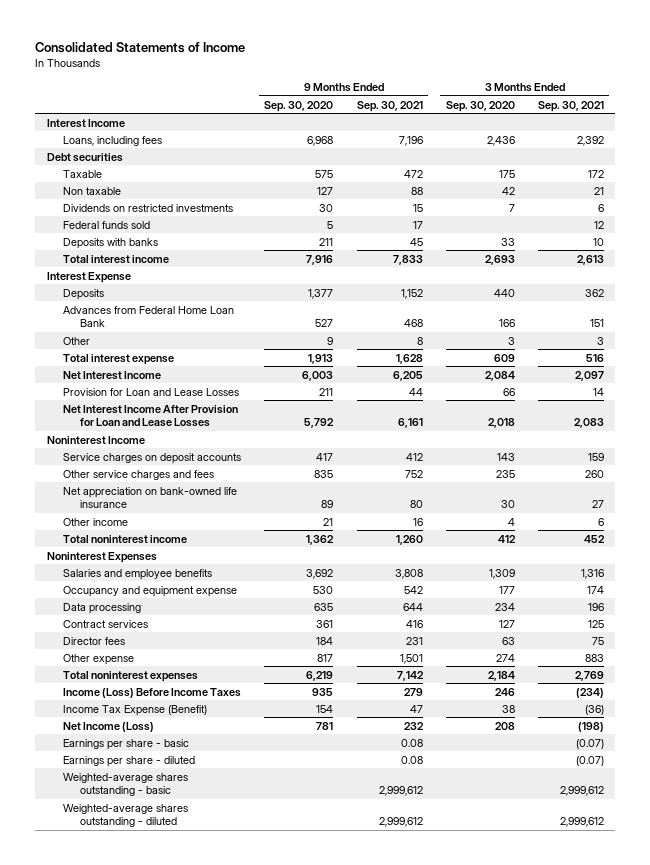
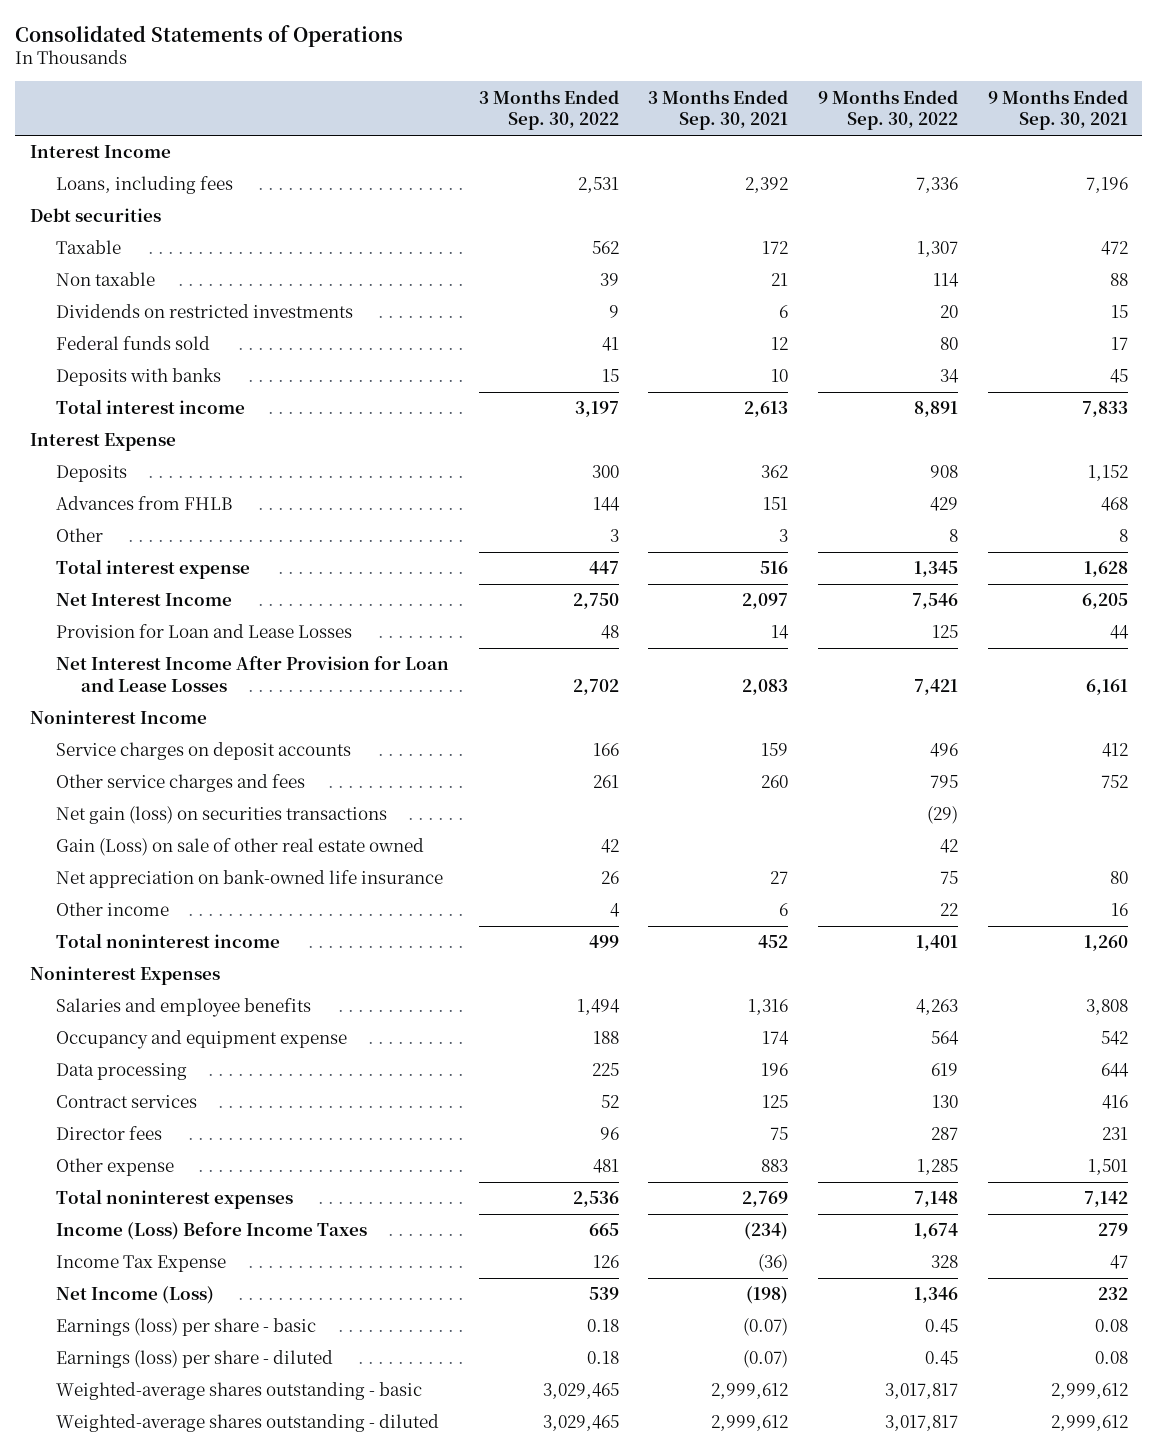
- Consolidated Statements of Income
+ Consolidated Statements of Operations
- | 9 Months Ended Sep. 30, 2020 | 9 Months Ended Sep. 30, 2021 | 3 Months Ended Sep. 30, 2020 | 3 Months Ended Sep. 30, 2021
+ | 3 Months Ended Sep. 30, 2022 | 3 Months Ended Sep. 30, 2021 | 9 Months Ended Sep. 30, 2022 | 9 Months Ended Sep. 30, 2021
- Advances from Federal Home Loan Bank | 527 | 468 | 166 | 151
+ Advances from FHLB | 144 | 151 | 429 | 468
+ Net gain (loss) on securities transactions | | | (29) |
+ Gain (Loss) on sale of other real estate owned | 42 | | 42 |
- Income Tax Expense (Benefit) | 154 | 47 | 38 | (36)
+ Income Tax Expense | 126 | (36) | 328 | 47
- Earnings per share - basic | | 0.08 | | (0.07)
- Earnings per share - diluted | | 0.08 | | (0.07)
+ Earnings (loss) per share - basic | 0.18 | (0.07) | 0.45 | 0.08
+ Earnings (loss) per share - diluted | 0.18 | (0.07) | 0.45 | 0.08

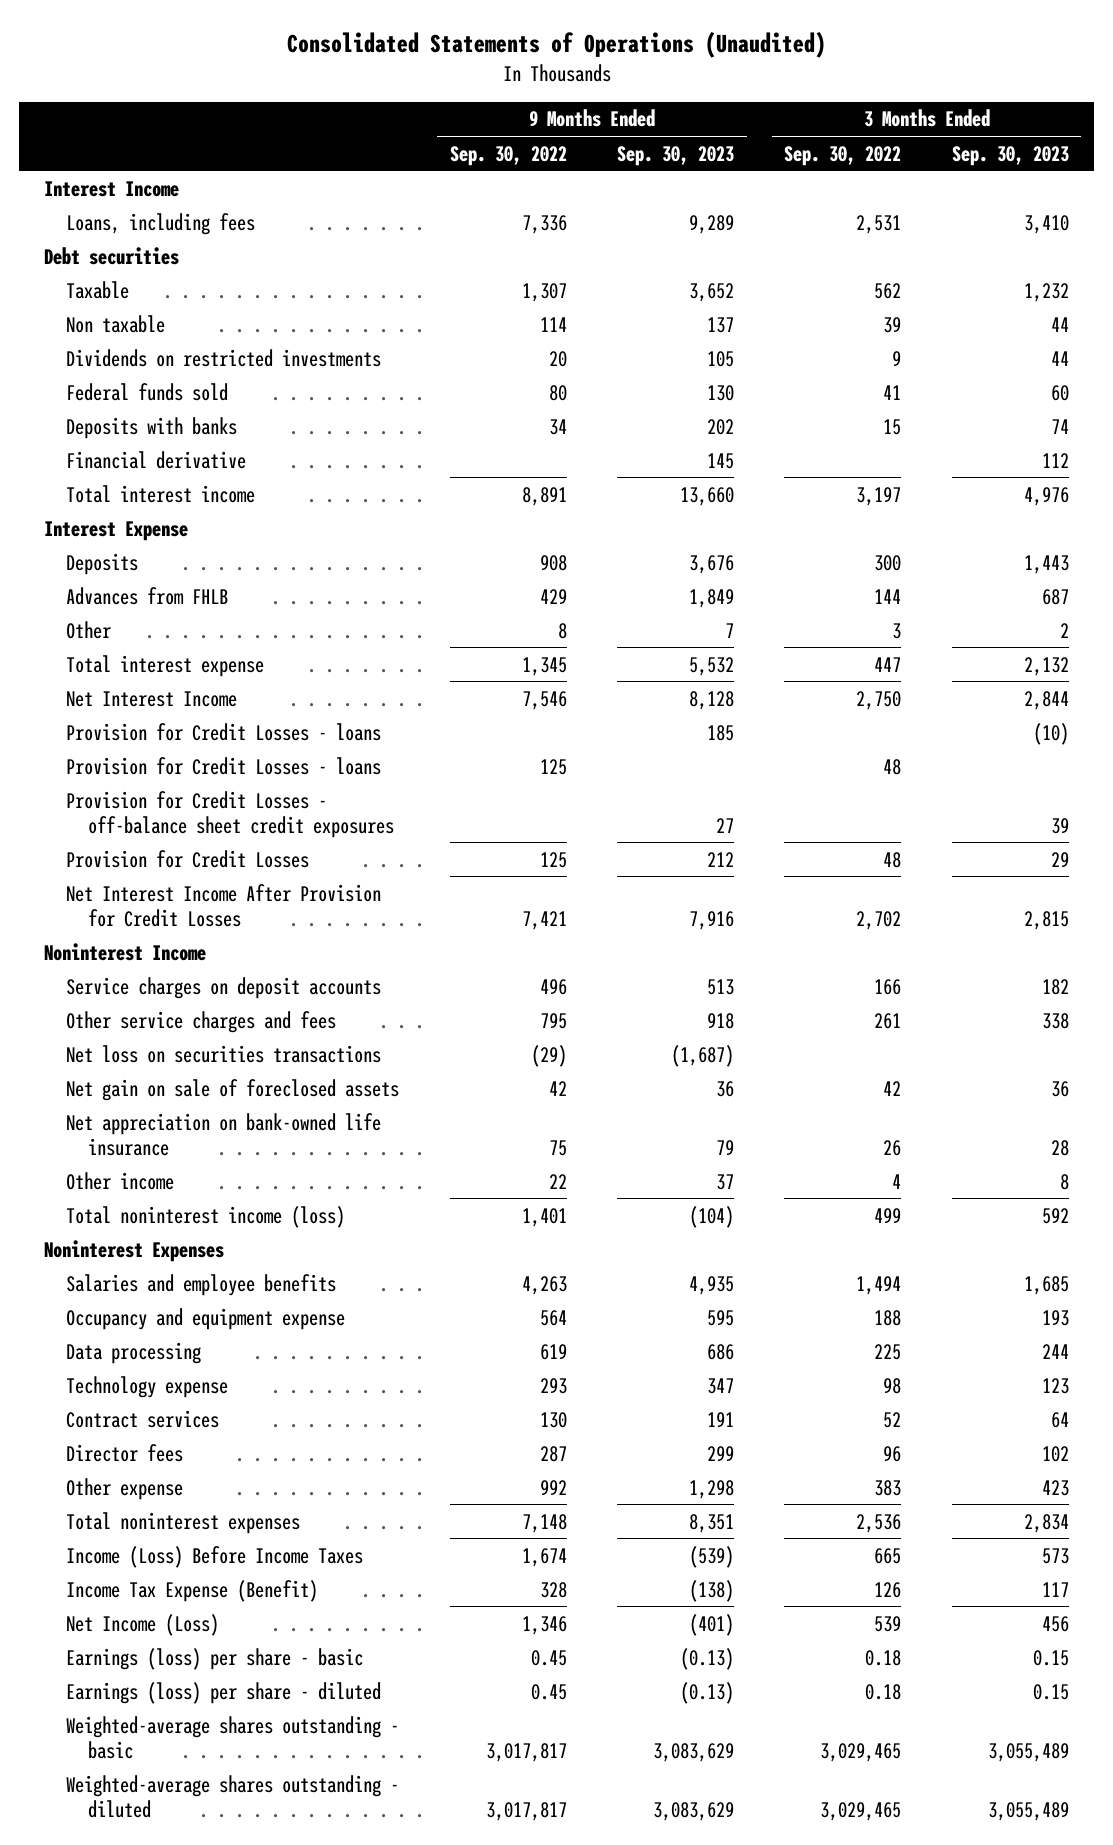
- Consolidated Statements of Operations
+ Consolidated Statements of Operations (Unaudited)
- | 3 Months Ended Sep. 30, 2022 | 3 Months Ended Sep. 30, 2021 | 9 Months Ended Sep. 30, 2022 | 9 Months Ended Sep. 30, 2021
+ | 9 Months Ended Sep. 30, 2022 | 9 Months Ended Sep. 30, 2023 | 3 Months Ended Sep. 30, 2022 | 3 Months Ended Sep. 30, 2023
+ Financial derivative | | 145 | | 112
- Provision for Loan and Lease Losses | 48 | 14 | 125 | 44
- Net Interest Income After Provision for Loan and Lease Losses | 2,702 | 2,083 | 7,421 | 6,161
+ Provision for Credit Losses - loans | | 185 | | (10)
+ Provision for Credit Losses - loans | 125 | | 48 |
+ Provision for Credit Losses - off-balance sheet credit exposures | | 27 | | 39
+ Provision for Credit Losses | 125 | 212 | 48 | 29
+ Net Interest Income After Provision for Credit Losses | 7,421 | 7,916 | 2,702 | 2,815
- Net gain (loss) on securities transactions | | | (29) |
- Gain (Loss) on sale of other real estate owned | 42 | | 42 |
+ Net loss on securities transactions | (29) | (1,687) | |
+ Net gain on sale of foreclosed assets | 42 | 36 | 42 | 36
- Total noninterest income | 499 | 452 | 1,401 | 1,260
+ Total noninterest income (loss) | 1,401 | (104) | 499 | 592
+ Technology expense | 293 | 347 | 98 | 123
- Other expense | 481 | 883 | 1,285 | 1,501
+ Other expense | 992 | 1,298 | 383 | 423
- Income Tax Expense | 126 | (36) | 328 | 47
+ Income Tax Expense (Benefit) | 328 | (138) | 126 | 117

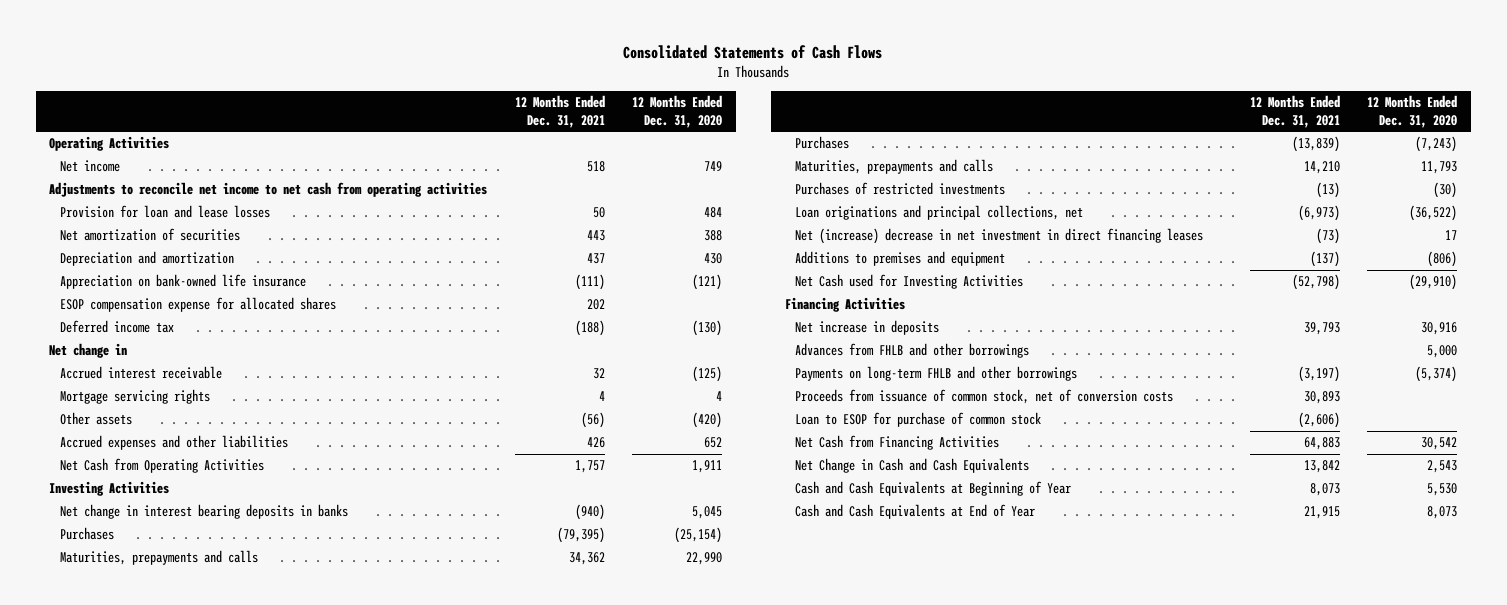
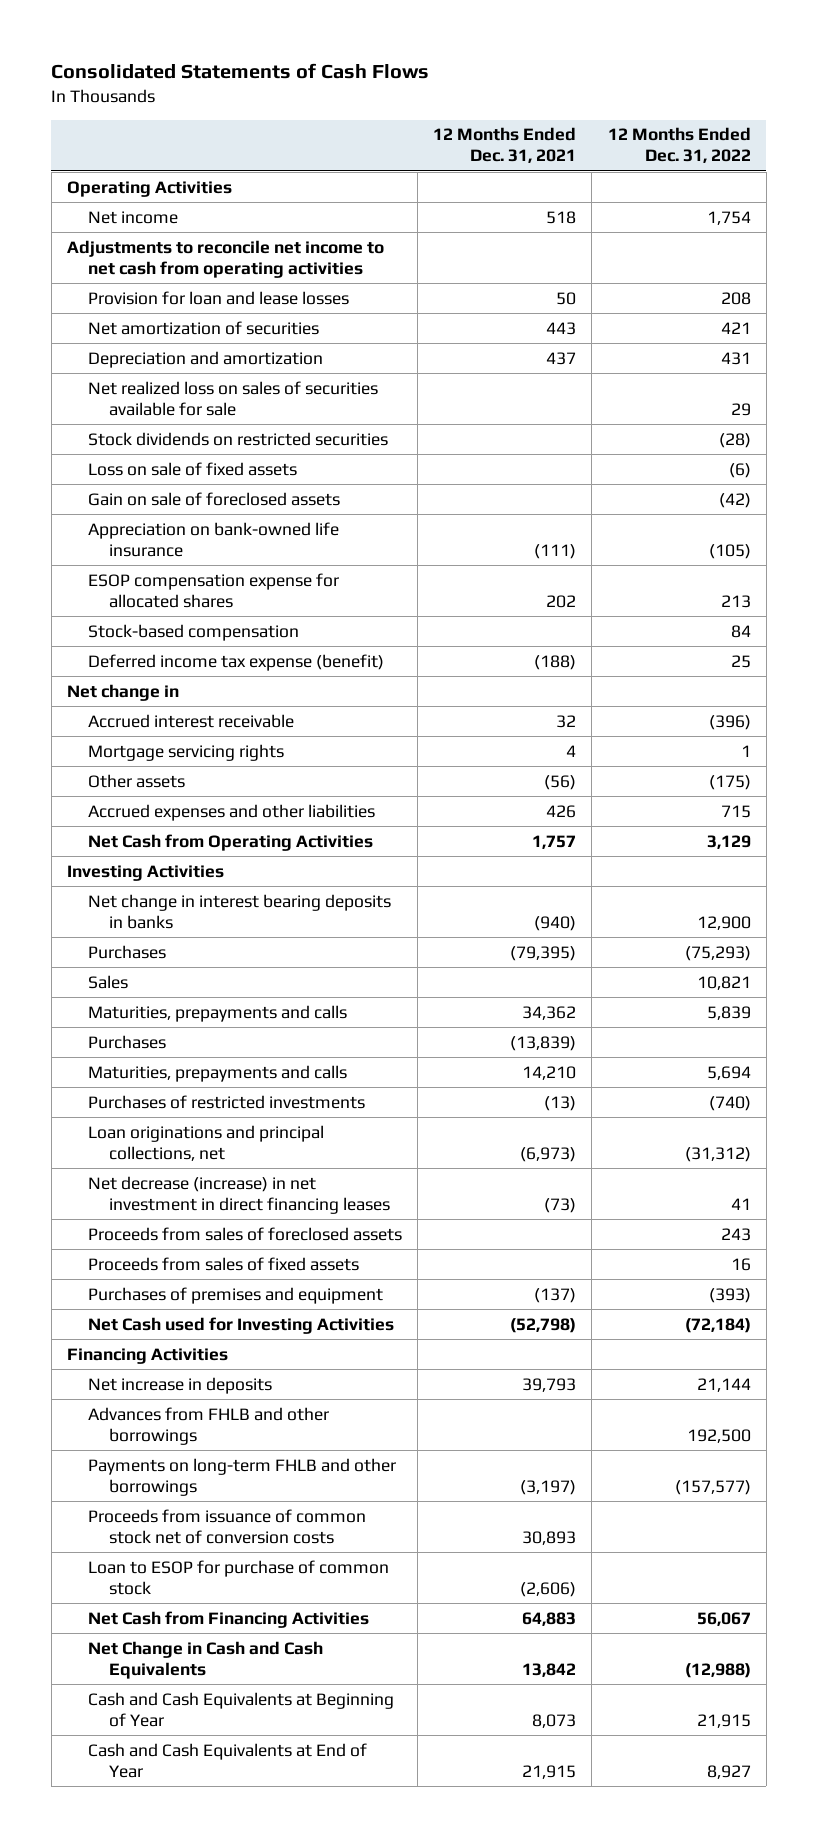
- | 12 Months Ended Dec. 31, 2021 | 12 Months Ended Dec. 31, 2020
+ | 12 Months Ended Dec. 31, 2021 | 12 Months Ended Dec. 31, 2022
+ Net realized loss on sales of securities available for sale | | 29
+ Stock dividends on restricted securities | | (28)
+ Loss on sale of fixed assets | | (6)
+ Gain on sale of foreclosed assets | | (42)
- Deferred income tax | (188) | (130)
+ Stock-based compensation | | 84
+ Deferred income tax expense (benefit) | (188) | 25
+ Sales | | 10,821
- Net (increase) decrease in net investment in direct financing leases | (73) | 17
- Additions to premises and equipment | (137) | (806)
+ Net decrease (increase) in net investment in direct financing leases | (73) | 41
+ Proceeds from sales of foreclosed assets | | 243
+ Proceeds from sales of fixed assets | | 16
+ Purchases of premises and equipment | (137) | (393)
- Proceeds from issuance of common stock, net of conversion costs | 30,893 |
+ Proceeds from issuance of common stock net of conversion costs | 30,893 |

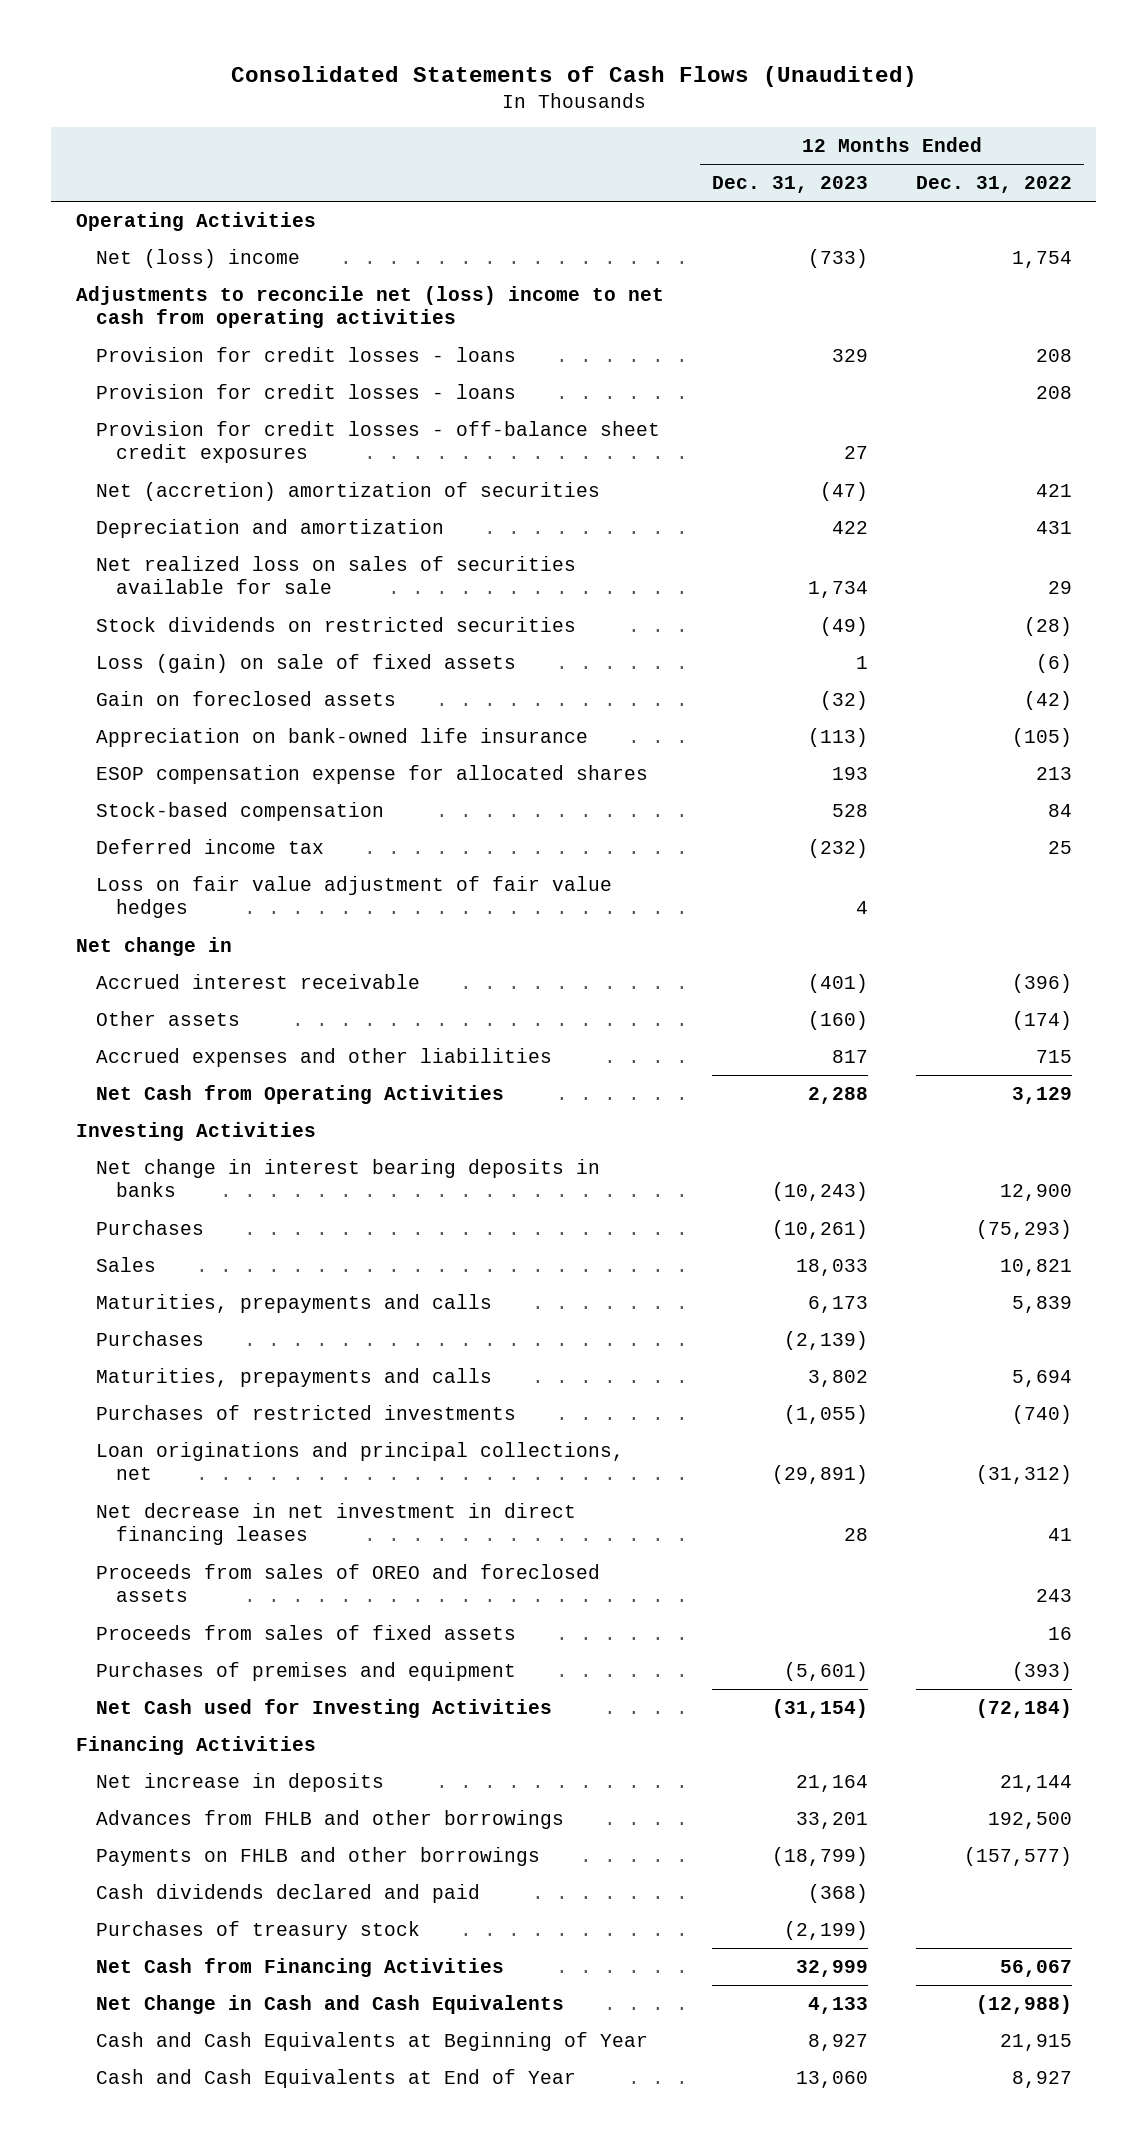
- Consolidated Statements of Cash Flows
+ Consolidated Statements of Cash Flows (Unaudited)
- | 12 Months Ended Dec. 31, 2021 | 12 Months Ended Dec. 31, 2022
+ | 12 Months Ended Dec. 31, 2023 | 12 Months Ended Dec. 31, 2022
- Net income | 518 | 1,754
- Adjustments to reconcile net income to net cash from operating activities
- Provision for loan and lease losses | 50 | 208
- Net amortization of securities | 443 | 421
+ Net (loss) income | (733) | 1,754
+ Adjustments to reconcile net (loss) income to net cash from operating activities
+ Provision for credit losses - loans | 329 | 208
+ Provision for credit losses - loans | | 208
+ Provision for credit losses - off-balance sheet credit exposures | 27 |
+ Net (accretion) amortization of securities | (47) | 421
- Loss on sale of fixed assets | | (6)
- Gain on sale of foreclosed assets | | (42)
+ Loss (gain) on sale of fixed assets | 1 | (6)
+ Gain on foreclosed assets | (32) | (42)
- Deferred income tax expense (benefit) | (188) | 25
+ Deferred income tax | (232) | 25
+ Loss on fair value adjustment of fair value hedges | 4 |
- Mortgage servicing rights | 4 | 1
- Other assets | (56) | (175)
+ Other assets | (160) | (174)
- Net decrease (increase) in net investment in direct financing leases | (73) | 41
- Proceeds from sales of foreclosed assets | | 243
+ Net decrease in net investment in direct financing leases | 28 | 41
+ Proceeds from sales of OREO and foreclosed assets | | 243
- Payments on long-term FHLB and other borrowings | (3,197) | (157,577)
- Proceeds from issuance of common stock net of conversion costs | 30,893 |
- Loan to ESOP for purchase of common stock | (2,606) |
+ Payments on FHLB and other borrowings | (18,799) | (157,577)
+ Cash dividends declared and paid | (368) |
+ Purchases of treasury stock | (2,199) |

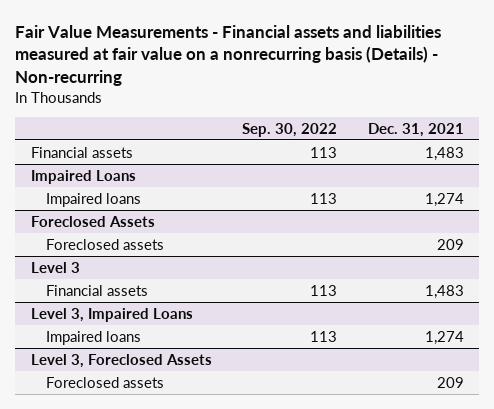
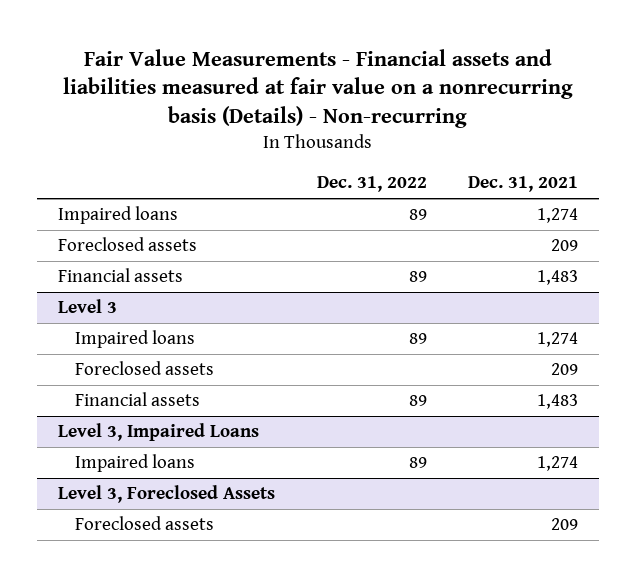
- | Sep. 30, 2022 | Dec. 31, 2021
+ | Dec. 31, 2022 | Dec. 31, 2021
- Impaired Loans
- Foreclosed Assets
moved down: Financial assets | 89 | 1,483
@ Level 3
+ Impaired loans | 89 | 1,274
+ Foreclosed assets | | 209

